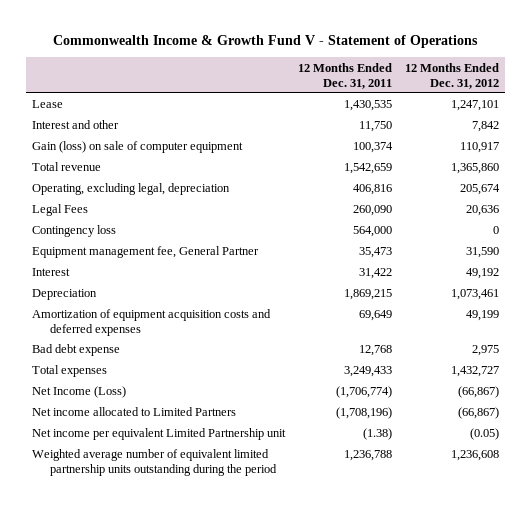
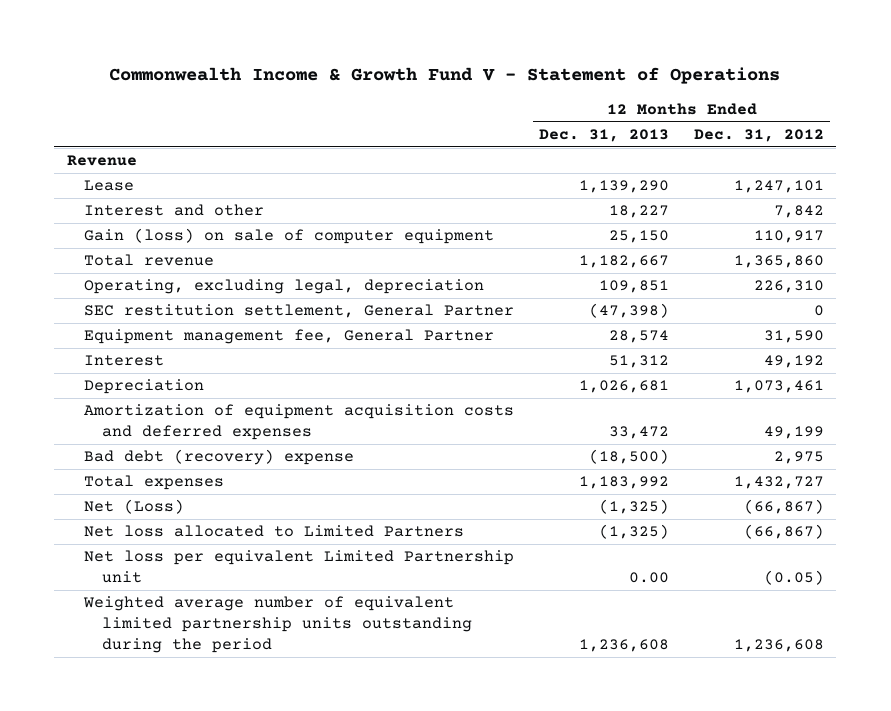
- | 12 Months Ended Dec. 31, 2011 | 12 Months Ended Dec. 31, 2012
+ | 12 Months Ended Dec. 31, 2013 | 12 Months Ended Dec. 31, 2012
+ Revenue
- Operating, excluding legal, depreciation | 406,816 | 205,674
- Legal Fees | 260,090 | 20,636
- Contingency loss | 564,000 | 0
+ Operating, excluding legal, depreciation | 109,851 | 226,310
+ SEC restitution settlement, General Partner | (47,398) | 0
- Bad debt expense | 12,768 | 2,975
+ Bad debt (recovery) expense | (18,500) | 2,975
- Net Income (Loss) | (1,706,774) | (66,867)
- Net income allocated to Limited Partners | (1,708,196) | (66,867)
- Net income per equivalent Limited Partnership unit | (1.38) | (0.05)
+ Net (Loss) | (1,325) | (66,867)
+ Net loss allocated to Limited Partners | (1,325) | (66,867)
+ Net loss per equivalent Limited Partnership unit | 0.00 | (0.05)

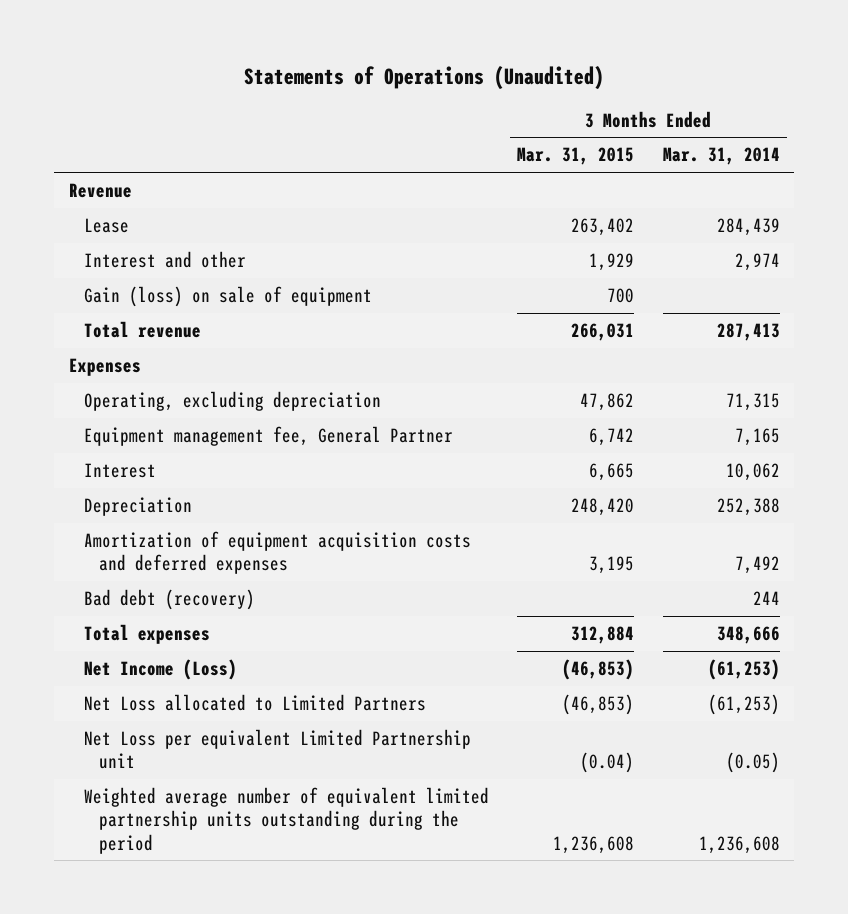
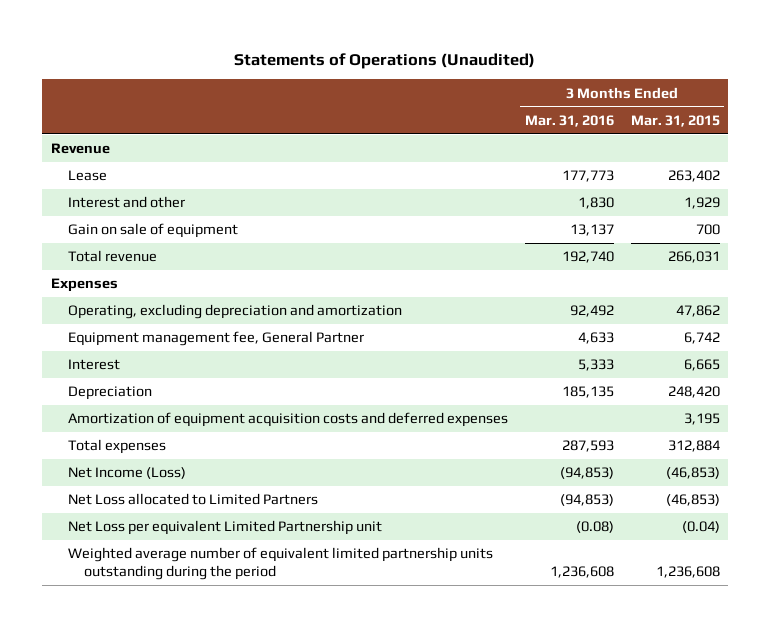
- | 3 Months Ended Mar. 31, 2015 | 3 Months Ended Mar. 31, 2014
+ | 3 Months Ended Mar. 31, 2016 | 3 Months Ended Mar. 31, 2015
- Gain (loss) on sale of equipment | 700 |
+ Gain on sale of equipment | 13,137 | 700
- Operating, excluding depreciation | 47,862 | 71,315
+ Operating, excluding depreciation and amortization | 92,492 | 47,862
- Bad debt (recovery) | | 244

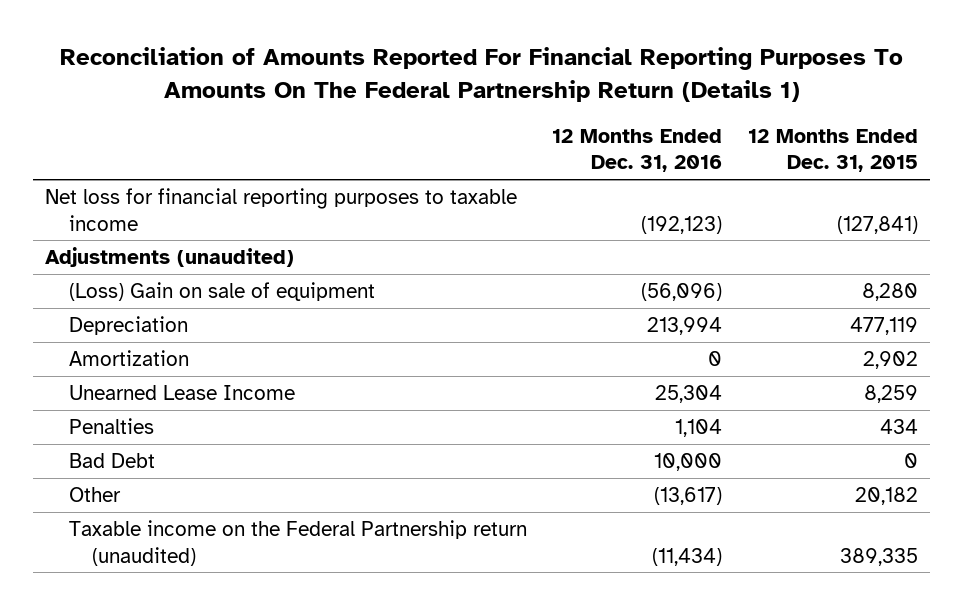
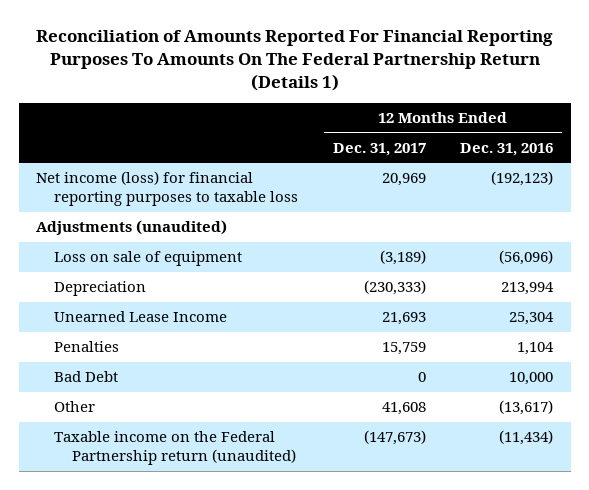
- | 12 Months Ended Dec. 31, 2016 | 12 Months Ended Dec. 31, 2015
+ | 12 Months Ended Dec. 31, 2017 | 12 Months Ended Dec. 31, 2016
- Net loss for financial reporting purposes to taxable income | (192,123) | (127,841)
+ Net income (loss) for financial reporting purposes to taxable loss | 20,969 | (192,123)
- (Loss) Gain on sale of equipment | (56,096) | 8,280
+ Loss on sale of equipment | (3,189) | (56,096)
- Amortization | 0 | 2,902

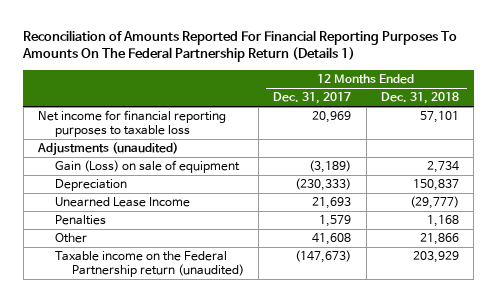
- | 12 Months Ended Dec. 31, 2017 | 12 Months Ended Dec. 31, 2016
+ | 12 Months Ended Dec. 31, 2017 | 12 Months Ended Dec. 31, 2018
- Net income (loss) for financial reporting purposes to taxable loss | 20,969 | (192,123)
+ Net income for financial reporting purposes to taxable loss | 20,969 | 57,101
- Loss on sale of equipment | (3,189) | (56,096)
+ Gain (Loss) on sale of equipment | (3,189) | 2,734
- Penalties | 15,759 | 1,104
- Bad Debt | 0 | 10,000
+ Penalties | 1,579 | 1,168

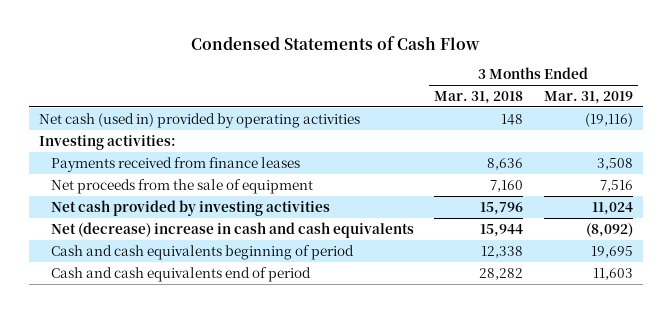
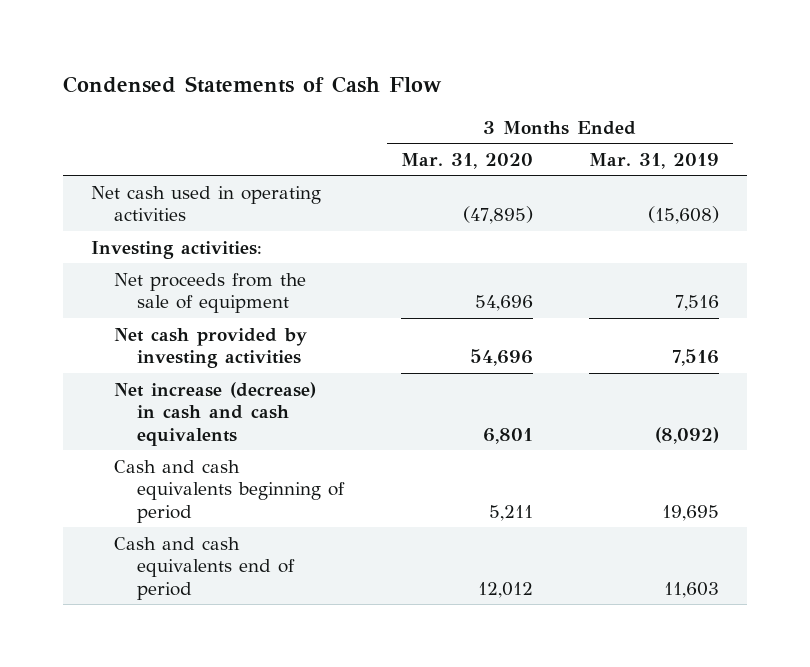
- | 3 Months Ended Mar. 31, 2018 | 3 Months Ended Mar. 31, 2019
+ | 3 Months Ended Mar. 31, 2020 | 3 Months Ended Mar. 31, 2019
- Net cash (used in) provided by operating activities | 148 | (19,116)
+ Net cash used in operating activities | (47,895) | (15,608)
- Payments received from finance leases | 8,636 | 3,508
- Net cash provided by investing activities | 15,796 | 11,024
- Net (decrease) increase in cash and cash equivalents | 15,944 | (8,092)
+ Net cash provided by investing activities | 54,696 | 7,516
+ Net increase (decrease) in cash and cash equivalents | 6,801 | (8,092)

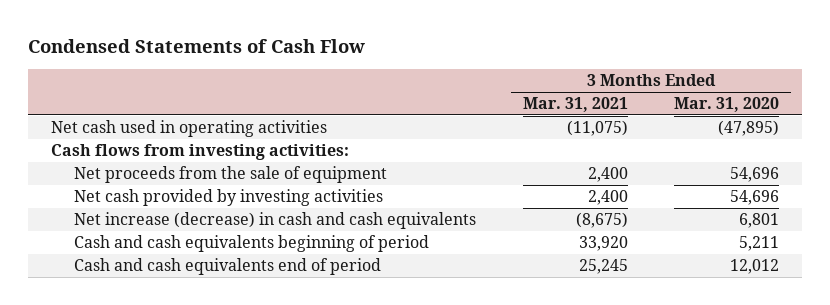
- | 3 Months Ended Mar. 31, 2020 | 3 Months Ended Mar. 31, 2019
+ | 3 Months Ended Mar. 31, 2021 | 3 Months Ended Mar. 31, 2020
- Investing activities:
+ Cash flows from investing activities:

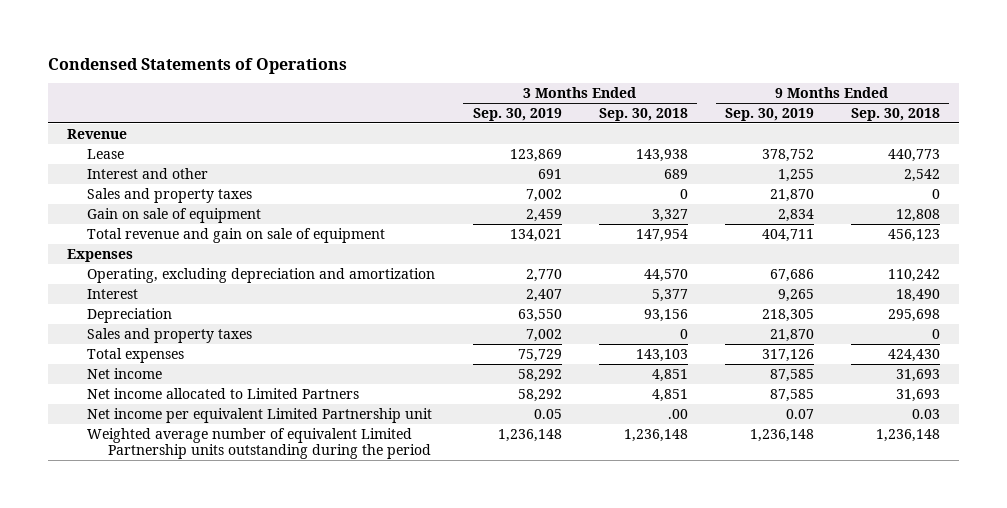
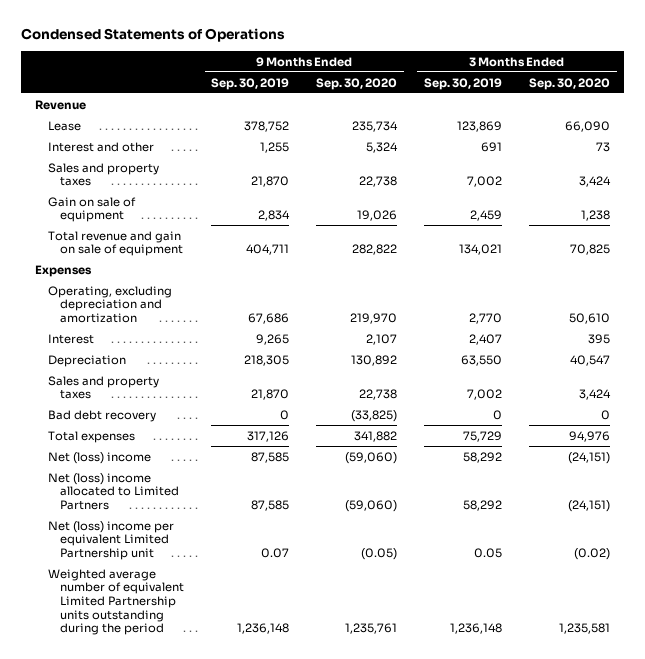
- | 3 Months Ended Sep. 30, 2019 | 3 Months Ended Sep. 30, 2018 | 9 Months Ended Sep. 30, 2019 | 9 Months Ended Sep. 30, 2018
+ | 9 Months Ended Sep. 30, 2019 | 9 Months Ended Sep. 30, 2020 | 3 Months Ended Sep. 30, 2019 | 3 Months Ended Sep. 30, 2020
+ Bad debt recovery | 0 | (33,825) | 0 | 0
- Net income | 58,292 | 4,851 | 87,585 | 31,693
- Net income allocated to Limited Partners | 58,292 | 4,851 | 87,585 | 31,693
- Net income per equivalent Limited Partnership unit | 0.05 | .00 | 0.07 | 0.03
+ Net (loss) income | 87,585 | (59,060) | 58,292 | (24,151)
+ Net (loss) income allocated to Limited Partners | 87,585 | (59,060) | 58,292 | (24,151)
+ Net (loss) income per equivalent Limited Partnership unit | 0.07 | (0.05) | 0.05 | (0.02)

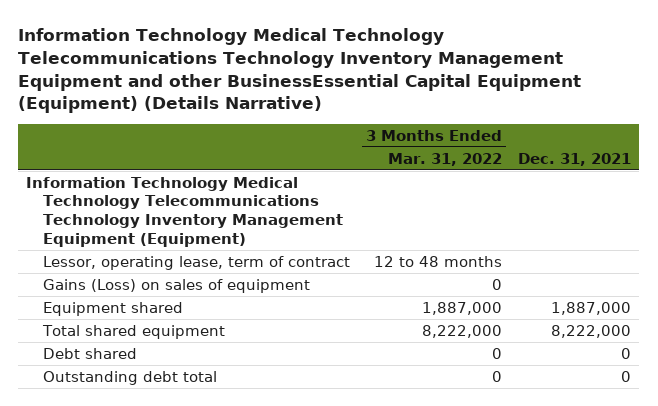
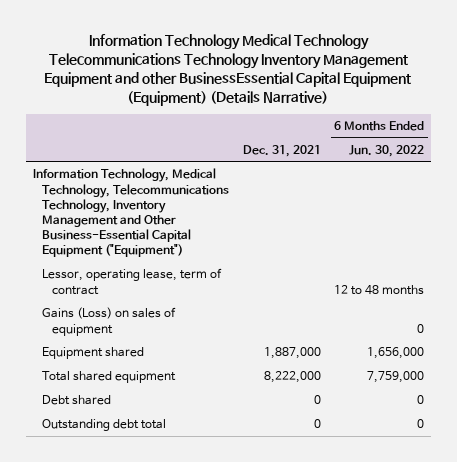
- | 3 Months Ended Mar. 31, 2022 | Dec. 31, 2021
+ | Dec. 31, 2021 | 6 Months Ended Jun. 30, 2022
- Information Technology Medical Technology Telecommunications Technology Inventory Management Equipment (Equipment)
+ Information Technology, Medical Technology, Telecommunications Technology, Inventory Management and Other Business-Essential Capital Equipment ("Equipment")

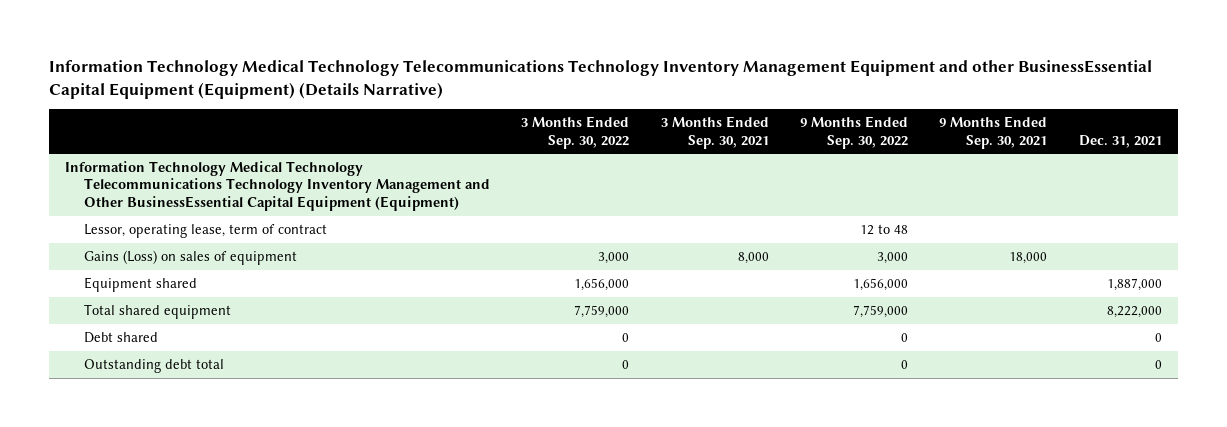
- | Dec. 31, 2021 | 6 Months Ended Jun. 30, 2022
+ | 3 Months Ended Sep. 30, 2022 | 3 Months Ended Sep. 30, 2021 | 9 Months Ended Sep. 30, 2022 | 9 Months Ended Sep. 30, 2021 | Dec. 31, 2021
- Information Technology, Medical Technology, Telecommunications Technology, Inventory Management and Other Business-Essential Capital Equipment ("Equipment")
+ Information Technology Medical Technology Telecommunications Technology Inventory Management and Other BusinessEssential Capital Equipment (Equipment)

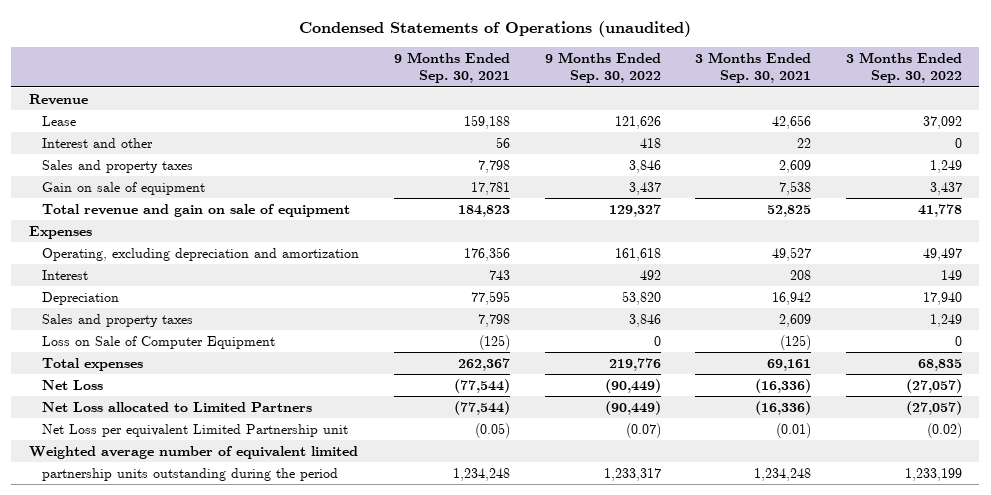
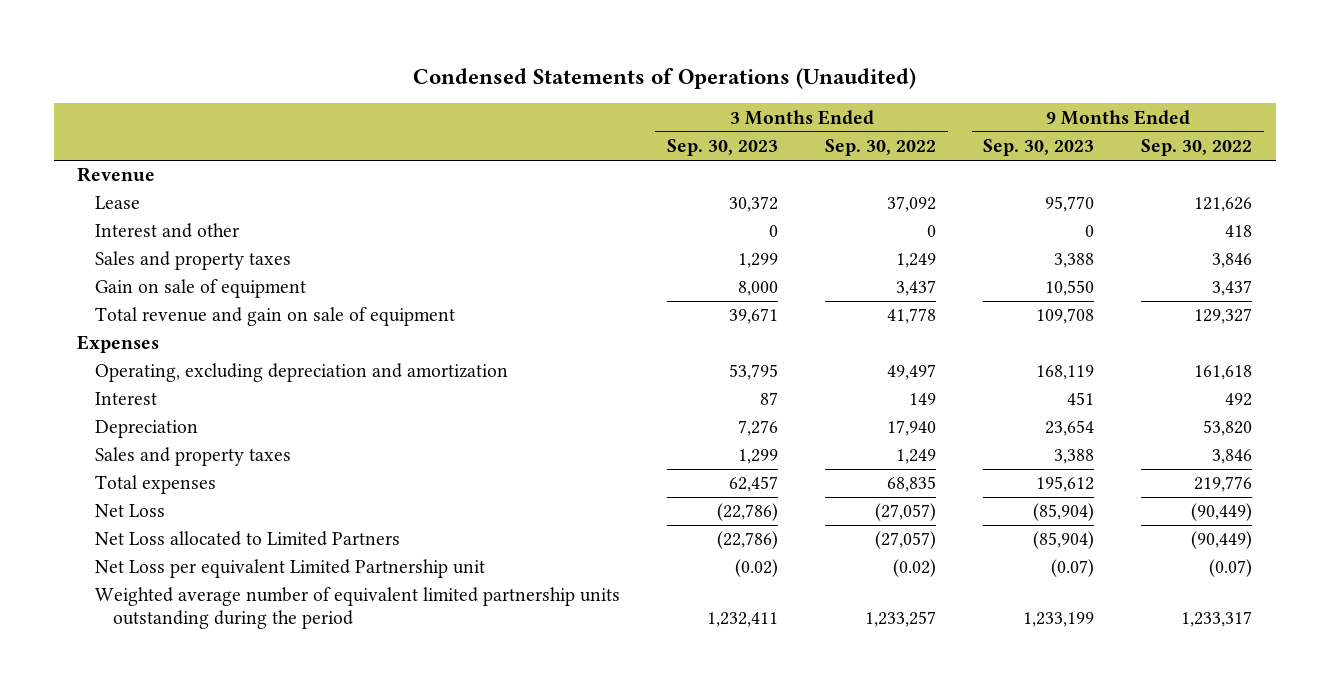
- Condensed Statements of Operations (unaudited)
+ Condensed Statements of Operations (Unaudited)
- | 9 Months Ended Sep. 30, 2021 | 9 Months Ended Sep. 30, 2022 | 3 Months Ended Sep. 30, 2021 | 3 Months Ended Sep. 30, 2022
+ | 3 Months Ended Sep. 30, 2023 | 3 Months Ended Sep. 30, 2022 | 9 Months Ended Sep. 30, 2023 | 9 Months Ended Sep. 30, 2022
- Loss on Sale of Computer Equipment | (125) | 0 | (125) | 0
- Weighted average number of equivalent limited
- partnership units outstanding during the period | 1,234,248 | 1,233,317 | 1,234,248 | 1,233,199
+ Weighted average number of equivalent limited partnership units outstanding during the period | 1,232,411 | 1,233,257 | 1,233,199 | 1,233,317

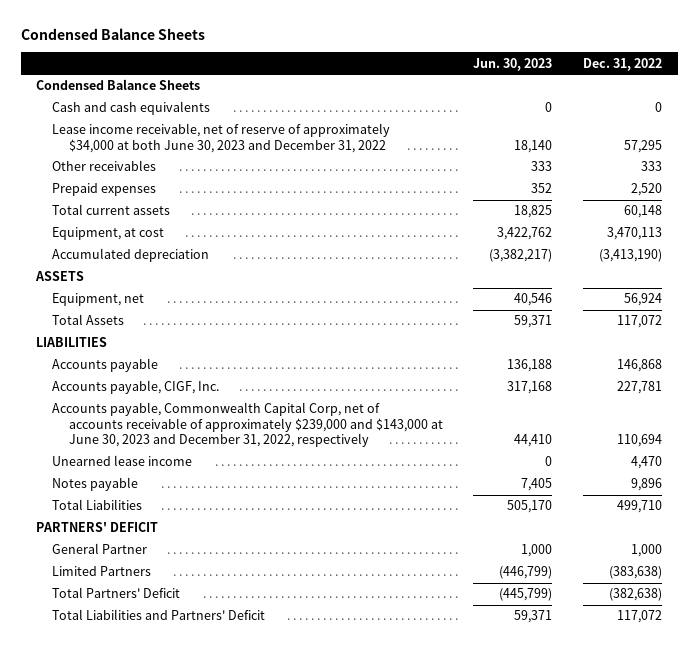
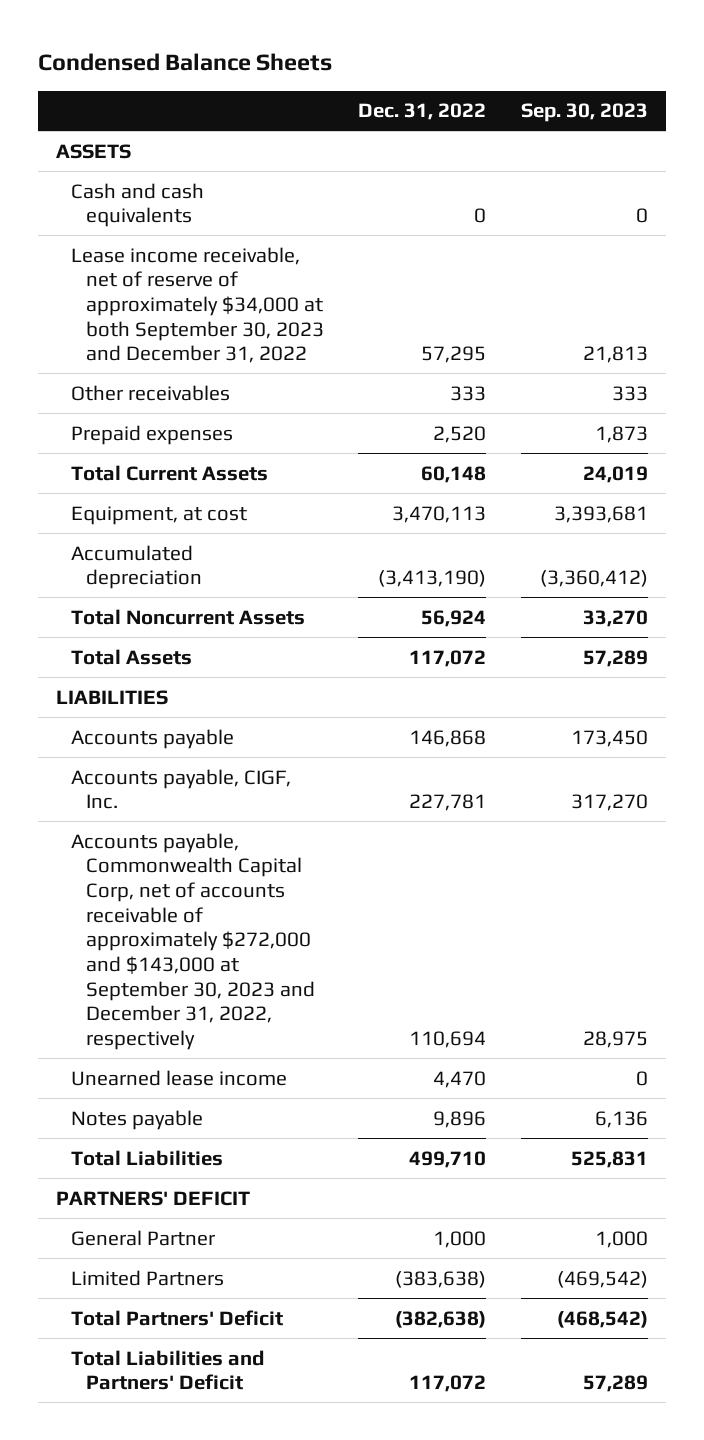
- | Jun. 30, 2023 | Dec. 31, 2022
+ | Dec. 31, 2022 | Sep. 30, 2023
- Condensed Balance Sheets
moved up: ASSETS
- Lease income receivable, net of reserve of approximately $34,000 at both June 30, 2023 and December 31, 2022 | 18,140 | 57,295
+ Lease income receivable, net of reserve of approximately $34,000 at both September 30, 2023 and December 31, 2022 | 57,295 | 21,813
- Total current assets | 18,825 | 60,148
+ Total Current Assets | 60,148 | 24,019
- Equipment, net | 40,546 | 56,924
+ Total Noncurrent Assets | 56,924 | 33,270
- Accounts payable, Commonwealth Capital Corp, net of accounts receivable of approximately $239,000 and $143,000 at June 30, 2023 and December 31, 2022, respectively | 44,410 | 110,694
+ Accounts payable, Commonwealth Capital Corp, net of accounts receivable of approximately $272,000 and $143,000 at September 30, 2023 and December 31, 2022, respectively | 110,694 | 28,975

